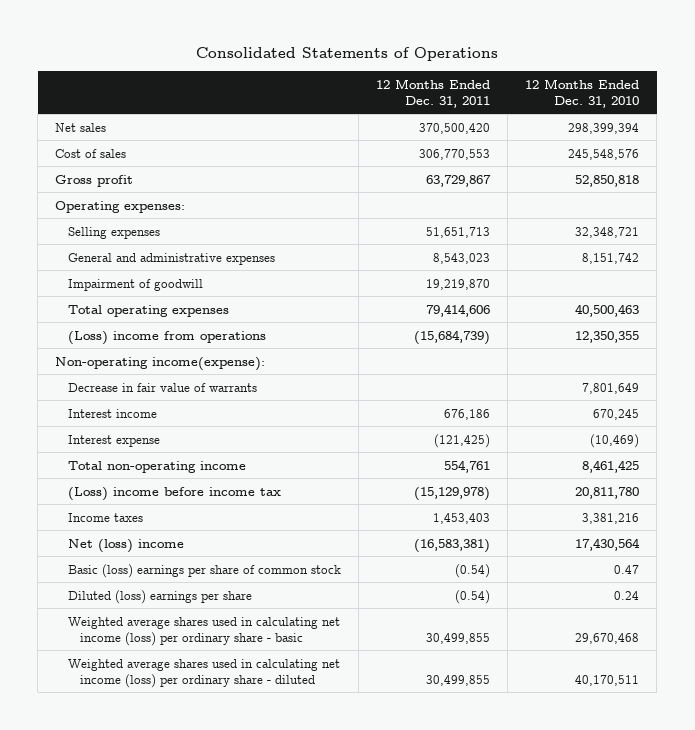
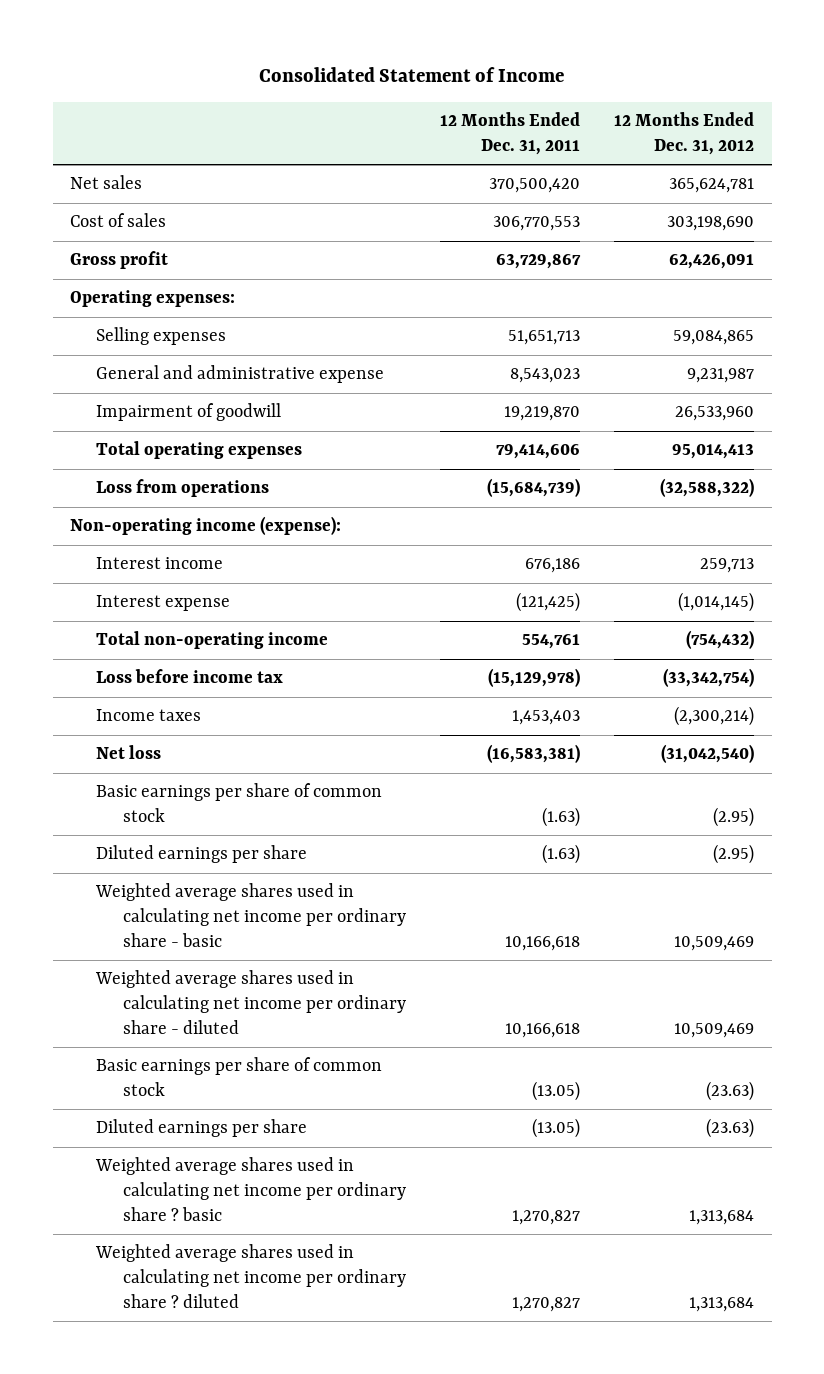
- Consolidated Statements of Operations
+ Consolidated Statement of Income
- | 12 Months Ended Dec. 31, 2011 | 12 Months Ended Dec. 31, 2010
+ | 12 Months Ended Dec. 31, 2011 | 12 Months Ended Dec. 31, 2012
- General and administrative expenses | 8,543,023 | 8,151,742
+ General and administrative expense | 8,543,023 | 9,231,987
- (Loss) income from operations | (15,684,739) | 12,350,355
- Non-operating income(expense):
- Decrease in fair value of warrants | | 7,801,649
+ Loss from operations | (15,684,739) | (32,588,322)
+ Non-operating income (expense):
- (Loss) income before income tax | (15,129,978) | 20,811,780
+ Loss before income tax | (15,129,978) | (33,342,754)
- Net (loss) income | (16,583,381) | 17,430,564
- Basic (loss) earnings per share of common stock | (0.54) | 0.47
- Diluted (loss) earnings per share | (0.54) | 0.24
- Weighted average shares used in calculating net income (loss) per ordinary share - basic | 30,499,855 | 29,670,468
- Weighted average shares used in calculating net income (loss) per ordinary share - diluted | 30,499,855 | 40,170,511
+ Net loss | (16,583,381) | (31,042,540)
+ Basic earnings per share of common stock | (1.63) | (2.95)
+ Diluted earnings per share | (1.63) | (2.95)
+ Weighted average shares used in calculating net income per ordinary share - basic | 10,166,618 | 10,509,469
+ Weighted average shares used in calculating net income per ordinary share - diluted | 10,166,618 | 10,509,469
+ Basic earnings per share of common stock | (13.05) | (23.63)
+ Diluted earnings per share | (13.05) | (23.63)
+ Weighted average shares used in calculating net income per ordinary share ? basic | 1,270,827 | 1,313,684
+ Weighted average shares used in calculating net income per ordinary share ? diluted | 1,270,827 | 1,313,684

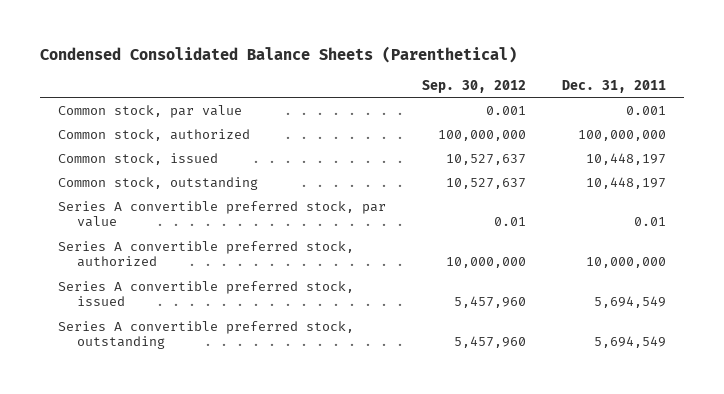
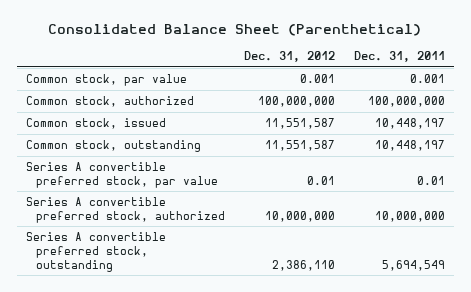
- Condensed Consolidated Balance Sheets (Parenthetical)
+ Consolidated Balance Sheet (Parenthetical)
- | Sep. 30, 2012 | Dec. 31, 2011
+ | Dec. 31, 2012 | Dec. 31, 2011
- Series A convertible preferred stock, issued | 5,457,960 | 5,694,549

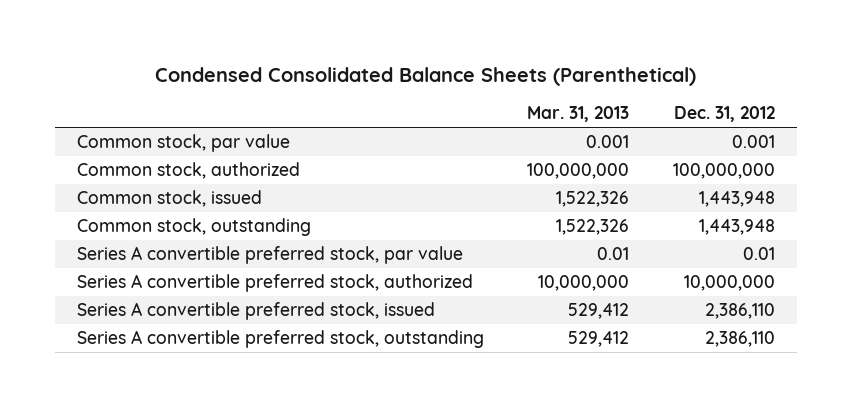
- Consolidated Balance Sheet (Parenthetical)
+ Condensed Consolidated Balance Sheets (Parenthetical)
- | Dec. 31, 2012 | Dec. 31, 2011
+ | Mar. 31, 2013 | Dec. 31, 2012
- Common stock, issued | 11,551,587 | 10,448,197
- Common stock, outstanding | 11,551,587 | 10,448,197
+ Common stock, issued | 1,522,326 | 1,443,948
+ Common stock, outstanding | 1,522,326 | 1,443,948
+ Series A convertible preferred stock, issued | 529,412 | 2,386,110

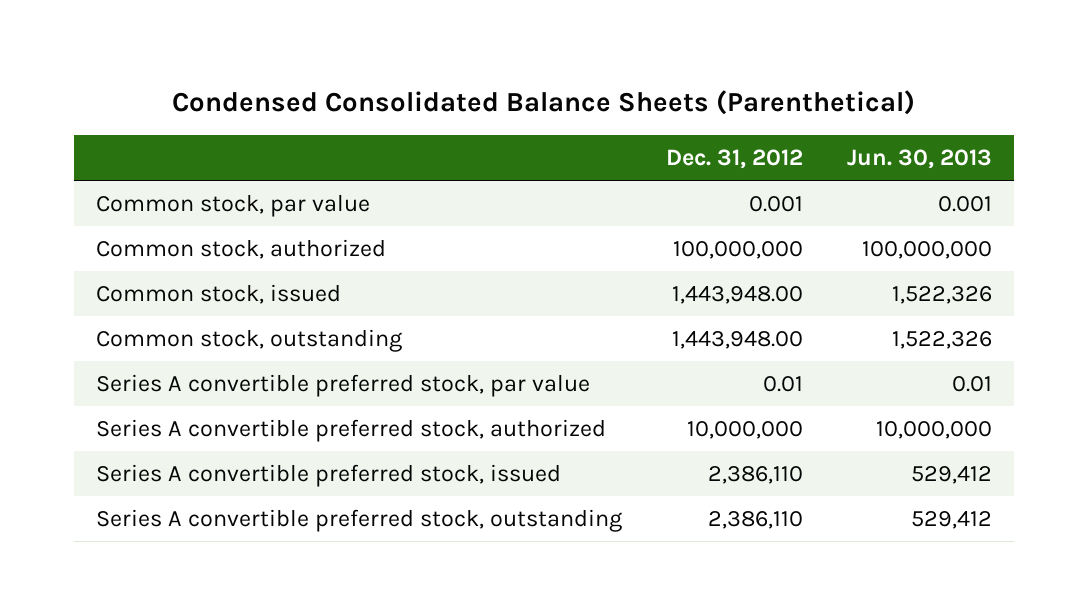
- | Mar. 31, 2013 | Dec. 31, 2012
+ | Dec. 31, 2012 | Jun. 30, 2013
- Common stock, issued | 1,522,326 | 1,443,948
- Common stock, outstanding | 1,522,326 | 1,443,948
+ Common stock, issued | 1,443,948.00 | 1,522,326
+ Common stock, outstanding | 1,443,948.00 | 1,522,326

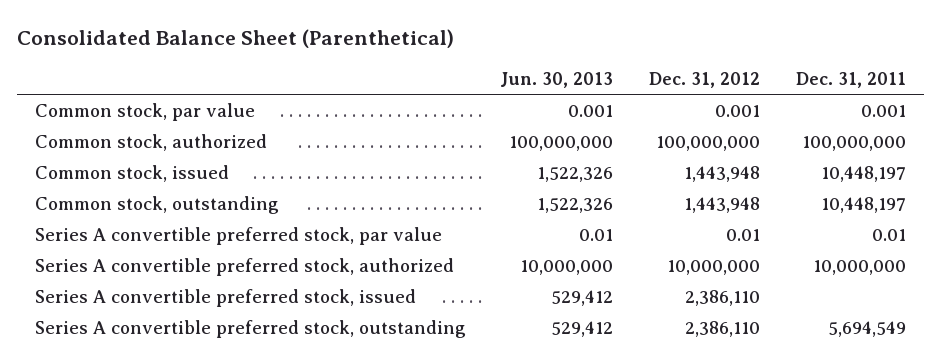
- Condensed Consolidated Balance Sheets (Parenthetical)
+ Consolidated Balance Sheet (Parenthetical)
- | Dec. 31, 2012 | Jun. 30, 2013
+ | Jun. 30, 2013 | Dec. 31, 2012 | Dec. 31, 2011
- Common stock, issued | 1,443,948.00 | 1,522,326
- Common stock, outstanding | 1,443,948.00 | 1,522,326
+ Common stock, issued | 1,522,326 | 1,443,948 | 10,448,197
+ Common stock, outstanding | 1,522,326 | 1,443,948 | 10,448,197

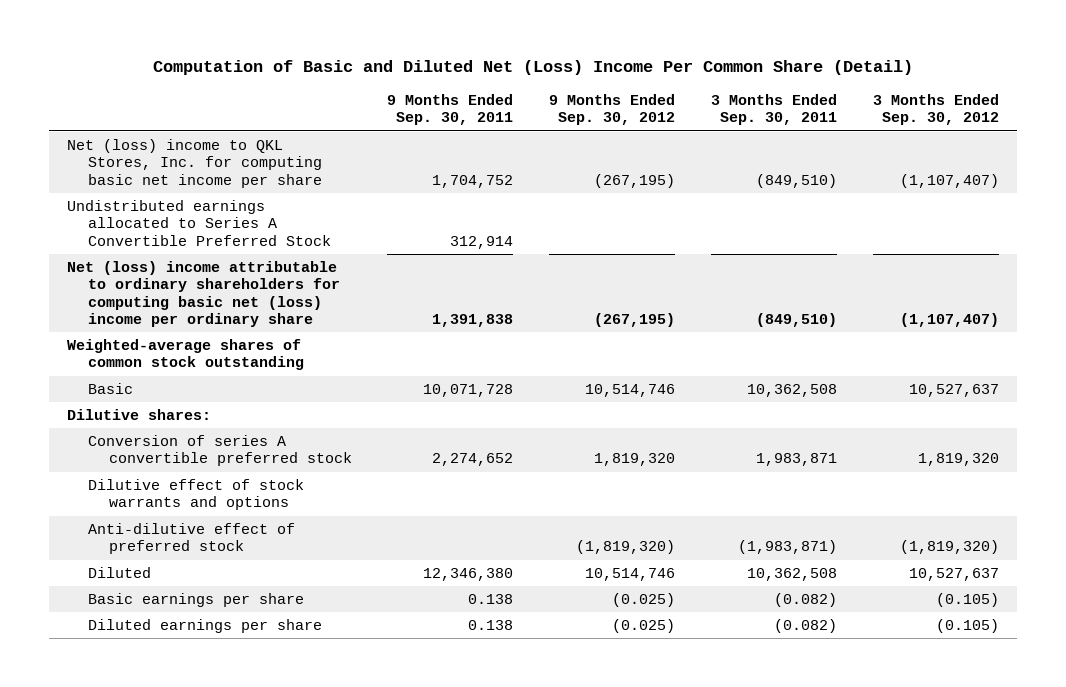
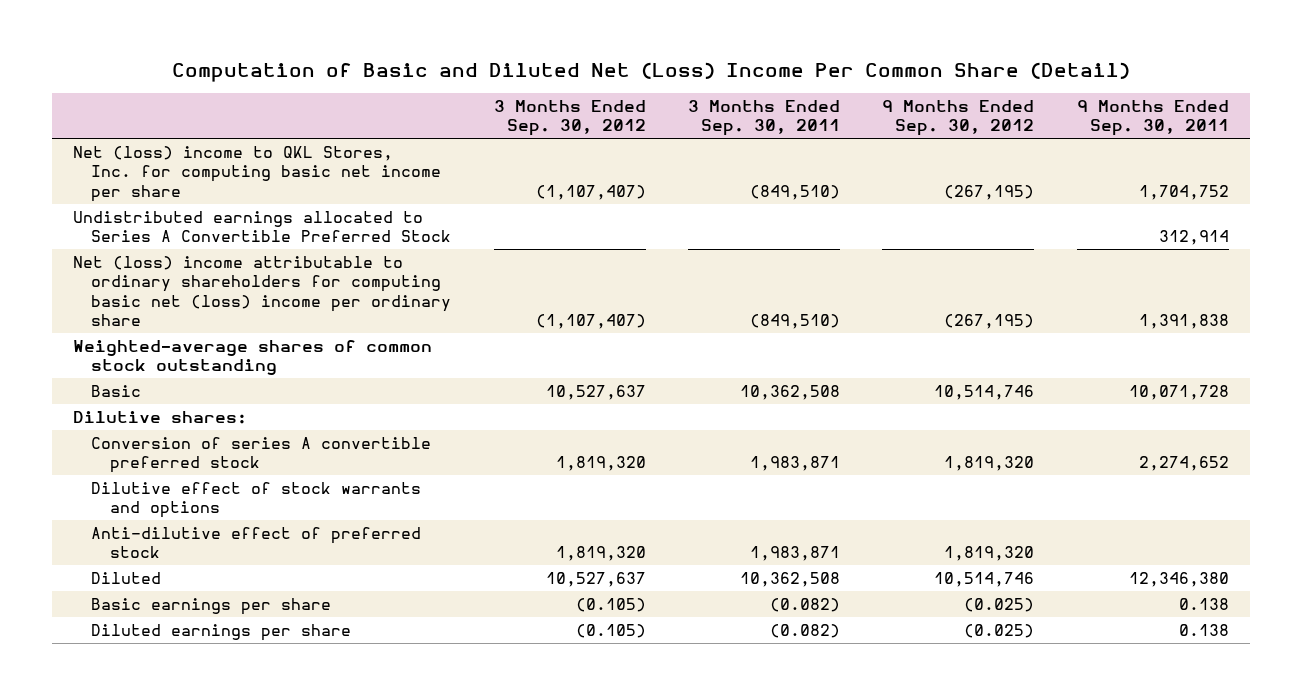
- | 9 Months Ended Sep. 30, 2011 | 9 Months Ended Sep. 30, 2012 | 3 Months Ended Sep. 30, 2011 | 3 Months Ended Sep. 30, 2012
+ | 3 Months Ended Sep. 30, 2012 | 3 Months Ended Sep. 30, 2011 | 9 Months Ended Sep. 30, 2012 | 9 Months Ended Sep. 30, 2011
- Anti-dilutive effect of preferred stock | | (1,819,320) | (1,983,871) | (1,819,320)
+ Anti-dilutive effect of preferred stock | 1,819,320 | 1,983,871 | 1,819,320 |

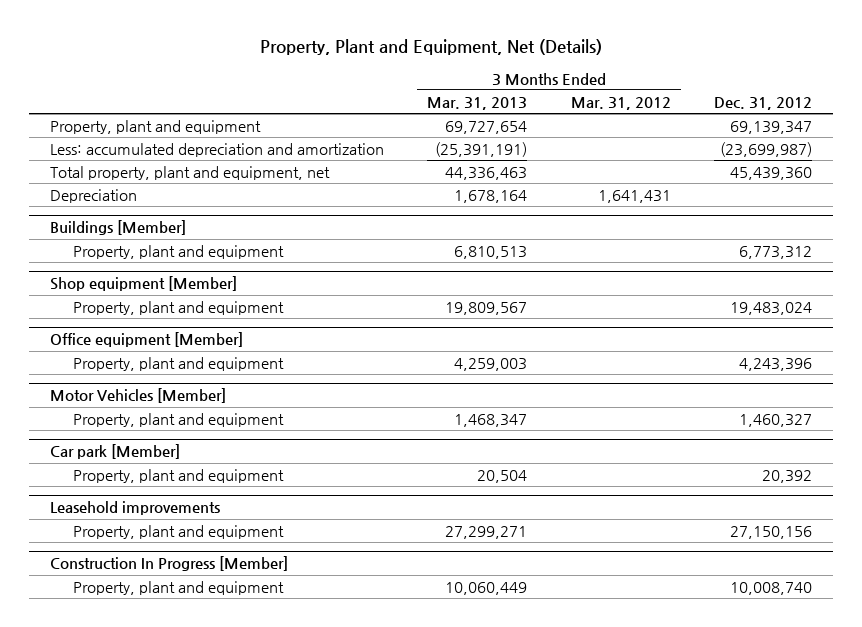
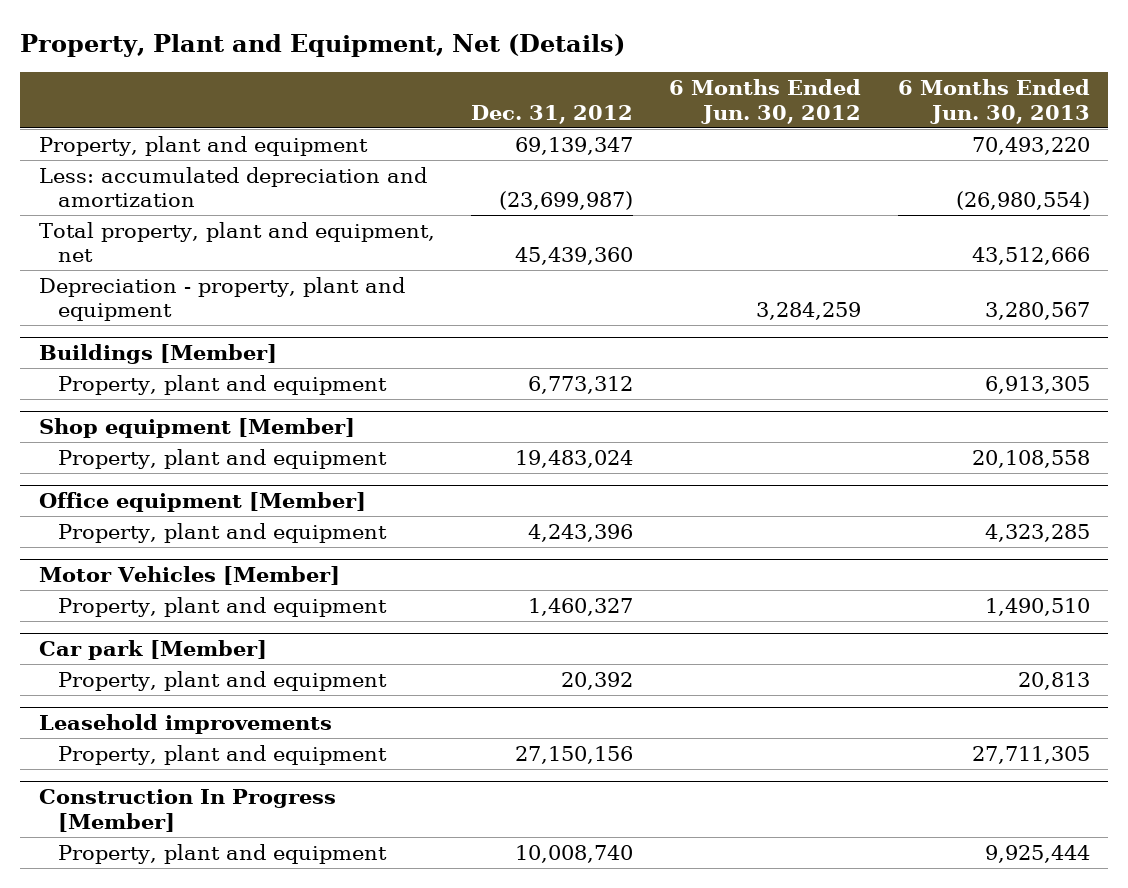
- | 3 Months Ended Mar. 31, 2013 | 3 Months Ended Mar. 31, 2012 | Dec. 31, 2012
+ | Dec. 31, 2012 | 6 Months Ended Jun. 30, 2012 | 6 Months Ended Jun. 30, 2013
- Depreciation | 1,678,164 | 1,641,431 |
+ Depreciation - property, plant and equipment | | 3,284,259 | 3,280,567

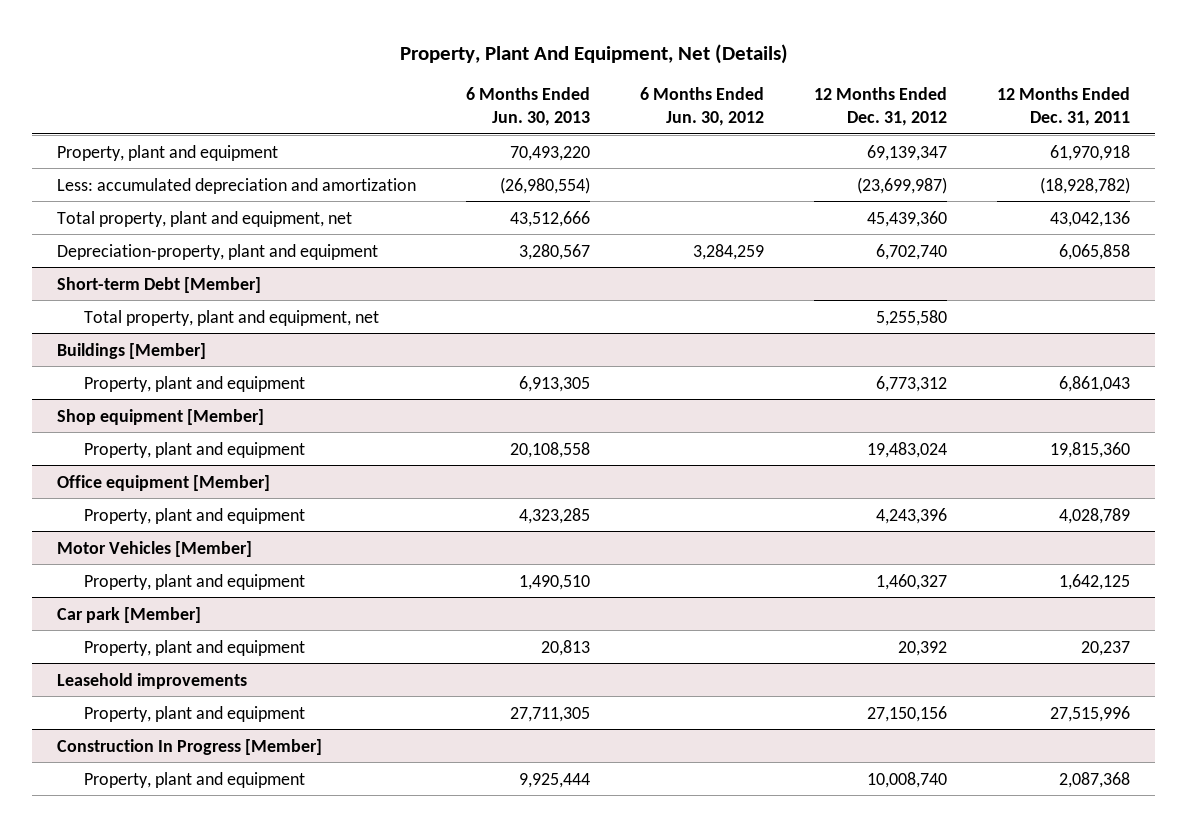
- Property, Plant and Equipment, Net (Details)
+ Property, Plant And Equipment, Net (Details)
- | Dec. 31, 2012 | 6 Months Ended Jun. 30, 2012 | 6 Months Ended Jun. 30, 2013
+ | 6 Months Ended Jun. 30, 2013 | 6 Months Ended Jun. 30, 2012 | 12 Months Ended Dec. 31, 2012 | 12 Months Ended Dec. 31, 2011
- Depreciation - property, plant and equipment | | 3,284,259 | 3,280,567
+ Depreciation-property, plant and equipment | 3,280,567 | 3,284,259 | 6,702,740 | 6,065,858
+ Short-term Debt [Member]
+ Total property, plant and equipment, net | | | 5,255,580 |

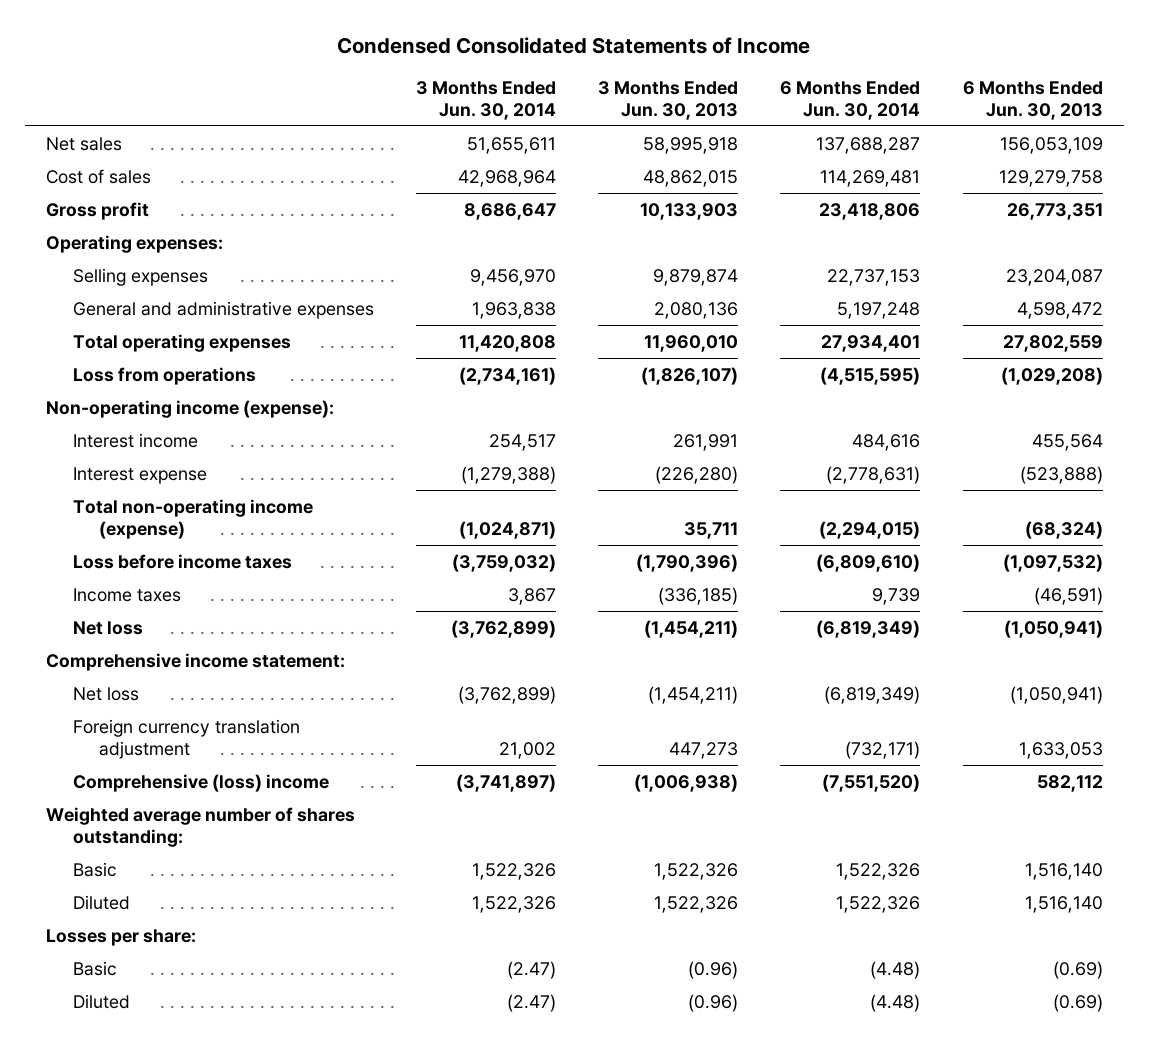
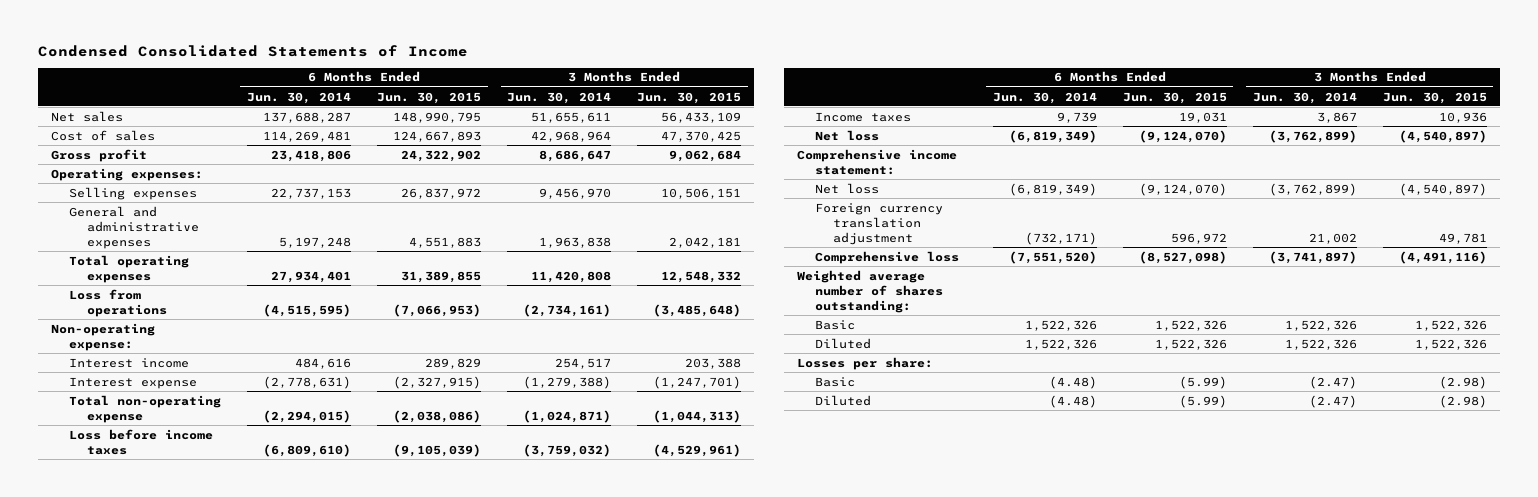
- | 3 Months Ended Jun. 30, 2014 | 3 Months Ended Jun. 30, 2013 | 6 Months Ended Jun. 30, 2014 | 6 Months Ended Jun. 30, 2013
+ | 6 Months Ended Jun. 30, 2014 | 6 Months Ended Jun. 30, 2015 | 3 Months Ended Jun. 30, 2014 | 3 Months Ended Jun. 30, 2015
- Non-operating income (expense):
+ Non-operating expense:
- Total non-operating income (expense) | (1,024,871) | 35,711 | (2,294,015) | (68,324)
+ Total non-operating expense | (2,294,015) | (2,038,086) | (1,024,871) | (1,044,313)
- Comprehensive (loss) income | (3,741,897) | (1,006,938) | (7,551,520) | 582,112
+ Comprehensive loss | (7,551,520) | (8,527,098) | (3,741,897) | (4,491,116)

